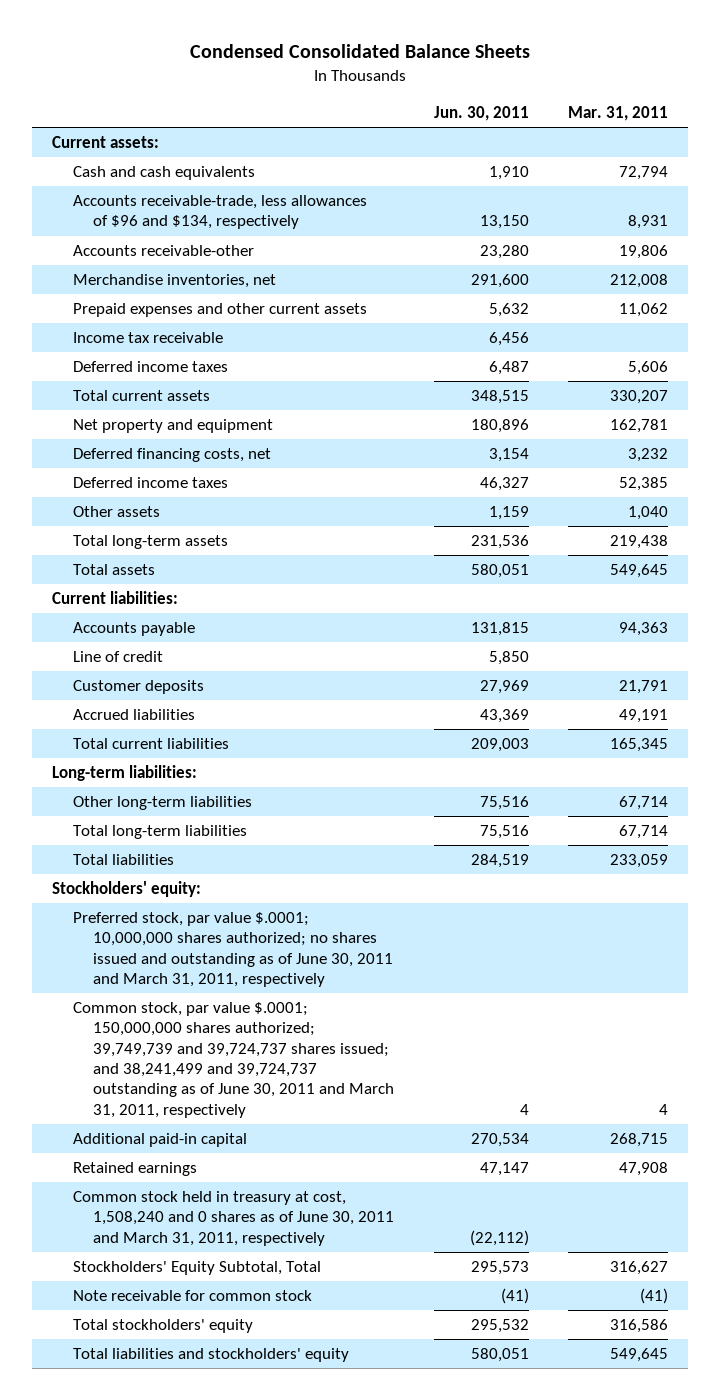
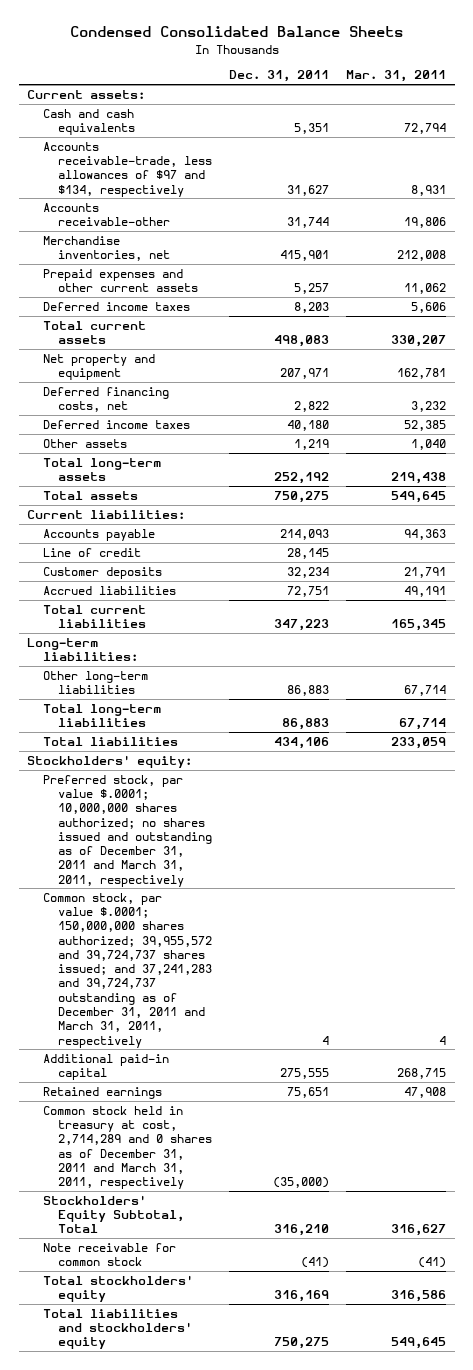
- | Jun. 30, 2011 | Mar. 31, 2011
+ | Dec. 31, 2011 | Mar. 31, 2011
- Accounts receivable-trade, less allowances of $96 and $134, respectively | 13,150 | 8,931
+ Accounts receivable-trade, less allowances of $97 and $134, respectively | 31,627 | 8,931
- Income tax receivable | 6,456 |
- Preferred stock, par value $.0001; 10,000,000 shares authorized; no shares issued and outstanding as of June 30, 2011 and March 31, 2011, respectively
- Common stock, par value $.0001; 150,000,000 shares authorized; 39,749,739 and 39,724,737 shares issued; and 38,241,499 and 39,724,737 outstanding as of June 30, 2011 and March 31, 2011, respectively | 4 | 4
+ Preferred stock, par value $.0001; 10,000,000 shares authorized; no shares issued and outstanding as of December 31, 2011 and March 31, 2011, respectively
+ Common stock, par value $.0001; 150,000,000 shares authorized; 39,955,572 and 39,724,737 shares issued; and 37,241,283 and 39,724,737 outstanding as of December 31, 2011 and March 31, 2011, respectively | 4 | 4
- Common stock held in treasury at cost, 1,508,240 and 0 shares as of June 30, 2011 and March 31, 2011, respectively | (22,112) |
+ Common stock held in treasury at cost, 2,714,289 and 0 shares as of December 31, 2011 and March 31, 2011, respectively | (35,000) |

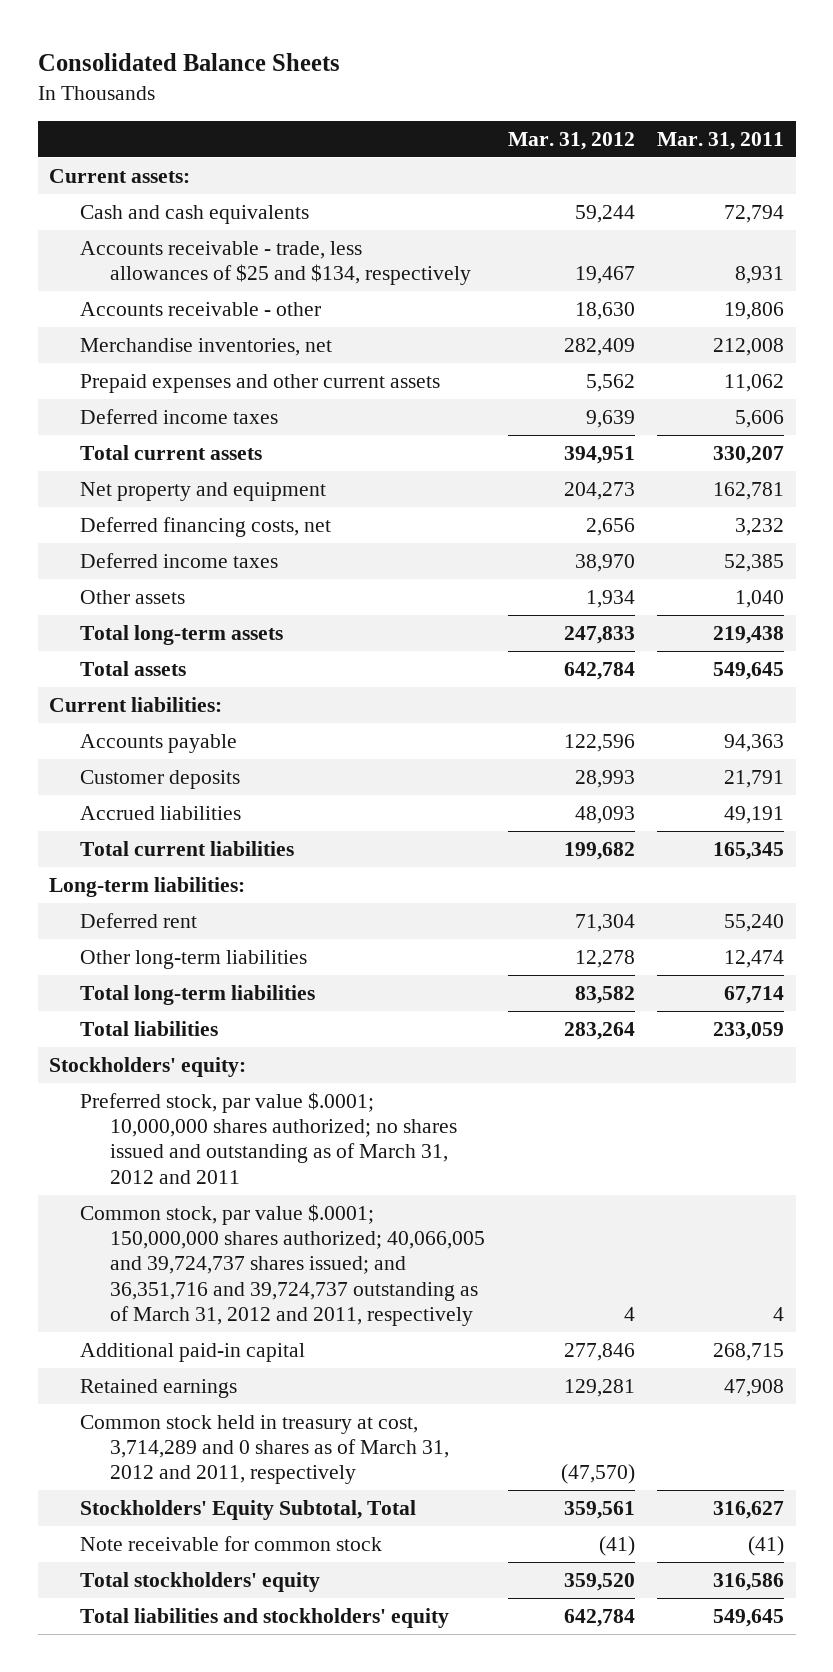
- Condensed Consolidated Balance Sheets
+ Consolidated Balance Sheets
- | Dec. 31, 2011 | Mar. 31, 2011
+ | Mar. 31, 2012 | Mar. 31, 2011
- Accounts receivable-trade, less allowances of $97 and $134, respectively | 31,627 | 8,931
- Accounts receivable-other | 31,744 | 19,806
+ Accounts receivable - trade, less allowances of $25 and $134, respectively | 19,467 | 8,931
+ Accounts receivable - other | 18,630 | 19,806
- Line of credit | 28,145 |
- Other long-term liabilities | 86,883 | 67,714
+ Deferred rent | 71,304 | 55,240
+ Other long-term liabilities | 12,278 | 12,474
- Preferred stock, par value $.0001; 10,000,000 shares authorized; no shares issued and outstanding as of December 31, 2011 and March 31, 2011, respectively
- Common stock, par value $.0001; 150,000,000 shares authorized; 39,955,572 and 39,724,737 shares issued; and 37,241,283 and 39,724,737 outstanding as of December 31, 2011 and March 31, 2011, respectively | 4 | 4
+ Preferred stock, par value $.0001; 10,000,000 shares authorized; no shares issued and outstanding as of March 31, 2012 and 2011
+ Common stock, par value $.0001; 150,000,000 shares authorized; 40,066,005 and 39,724,737 shares issued; and 36,351,716 and 39,724,737 outstanding as of March 31, 2012 and 2011, respectively | 4 | 4
- Common stock held in treasury at cost, 2,714,289 and 0 shares as of December 31, 2011 and March 31, 2011, respectively | (35,000) |
+ Common stock held in treasury at cost, 3,714,289 and 0 shares as of March 31, 2012 and 2011, respectively | (47,570) |

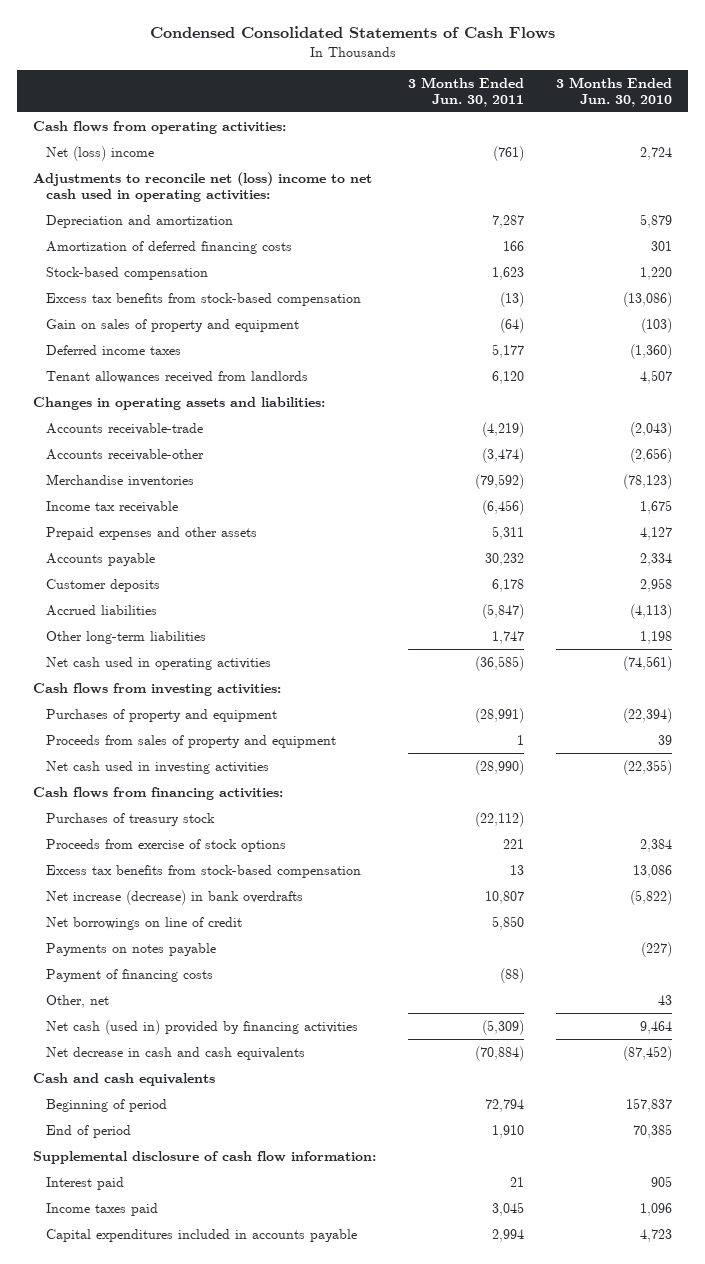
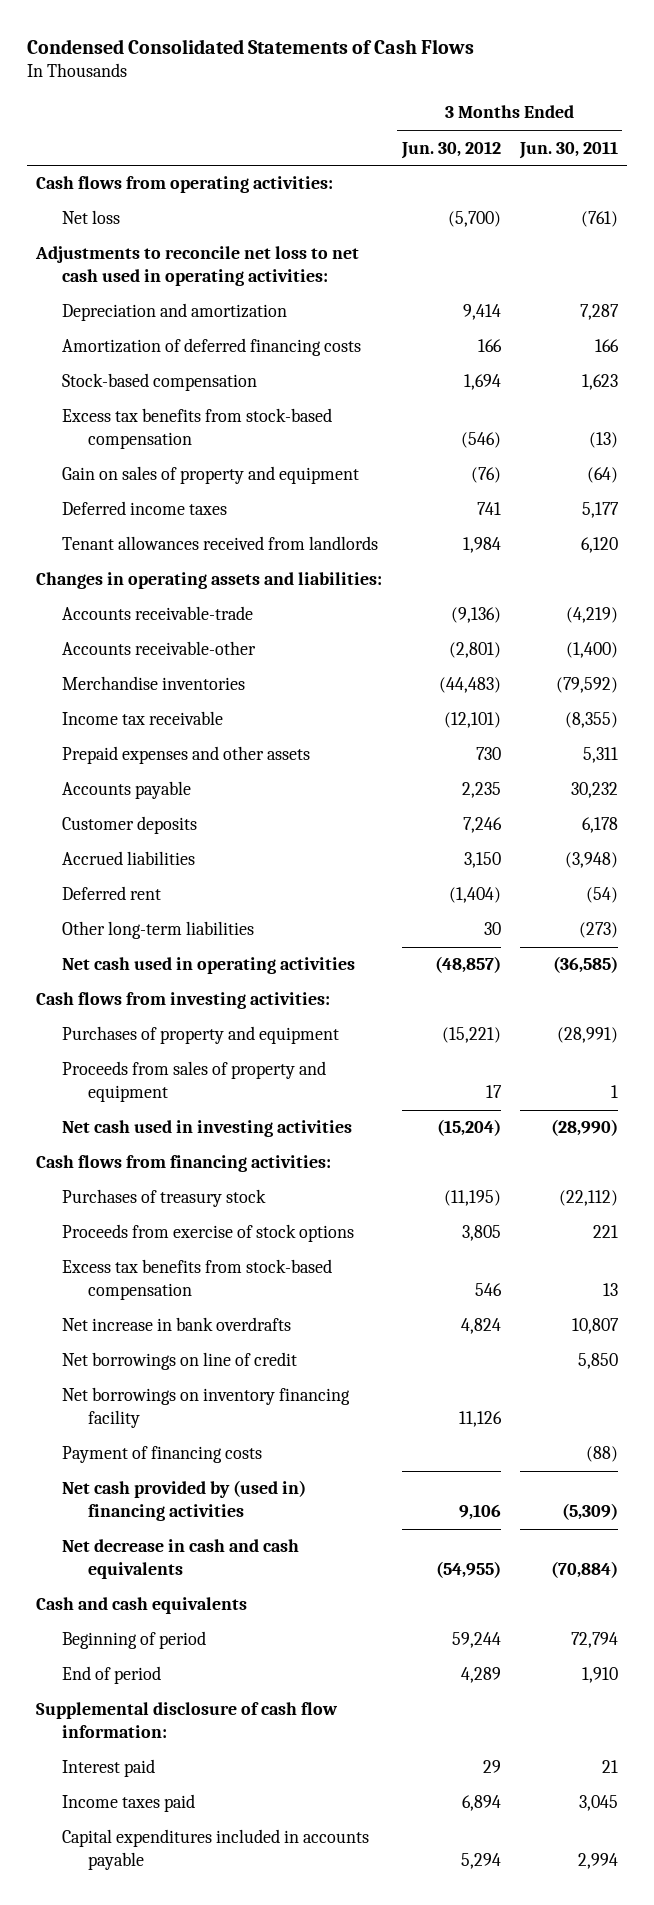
- | 3 Months Ended Jun. 30, 2011 | 3 Months Ended Jun. 30, 2010
+ | 3 Months Ended Jun. 30, 2012 | 3 Months Ended Jun. 30, 2011
- Net (loss) income | (761) | 2,724
- Adjustments to reconcile net (loss) income to net cash used in operating activities:
+ Net loss | (5,700) | (761)
+ Adjustments to reconcile net loss to net cash used in operating activities:
- Accounts receivable-other | (3,474) | (2,656)
+ Accounts receivable-other | (2,801) | (1,400)
- Income tax receivable | (6,456) | 1,675
+ Income tax receivable | (12,101) | (8,355)
- Accrued liabilities | (5,847) | (4,113)
- Other long-term liabilities | 1,747 | 1,198
+ Accrued liabilities | 3,150 | (3,948)
+ Deferred rent | (1,404) | (54)
+ Other long-term liabilities | 30 | (273)
- Net increase (decrease) in bank overdrafts | 10,807 | (5,822)
+ Net increase in bank overdrafts | 4,824 | 10,807
- Payments on notes payable | | (227)
+ Net borrowings on inventory financing facility | 11,126 |
- Other, net | | 43
- Net cash (used in) provided by financing activities | (5,309) | 9,464
+ Net cash provided by (used in) financing activities | 9,106 | (5,309)

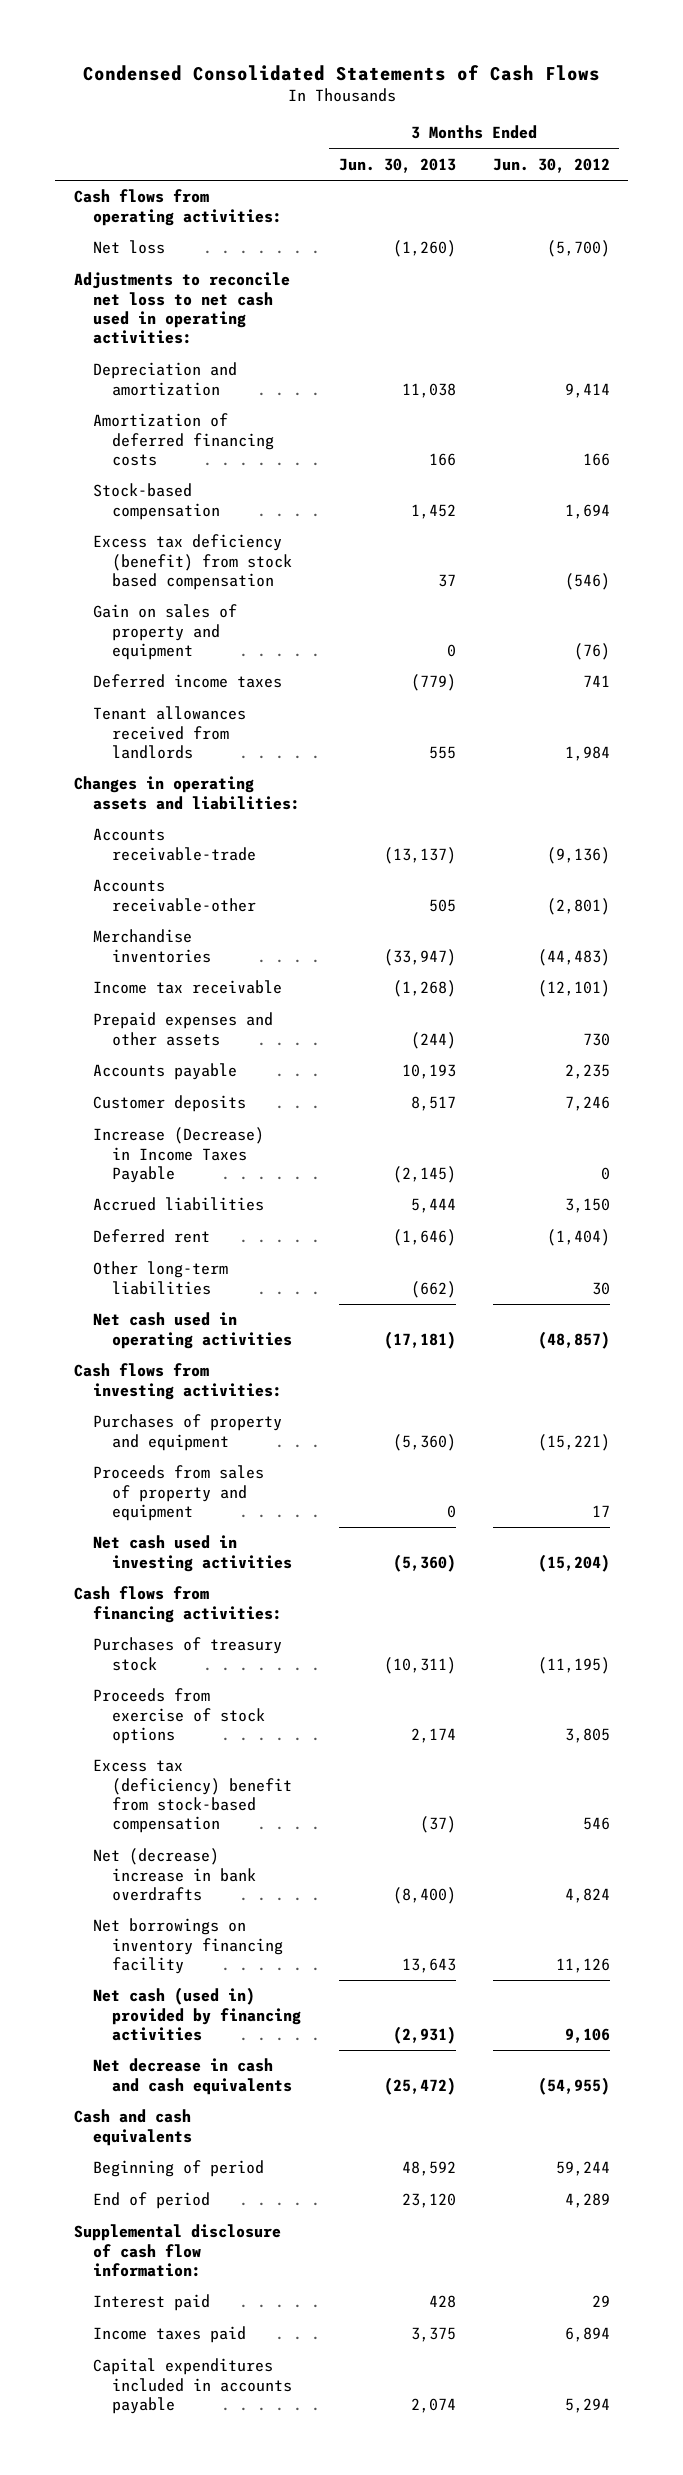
- | 3 Months Ended Jun. 30, 2012 | 3 Months Ended Jun. 30, 2011
+ | 3 Months Ended Jun. 30, 2013 | 3 Months Ended Jun. 30, 2012
- Excess tax benefits from stock-based compensation | (546) | (13)
+ Excess tax deficiency (benefit) from stock based compensation | 37 | (546)
+ Increase (Decrease) in Income Taxes Payable | (2,145) | 0
- Excess tax benefits from stock-based compensation | 546 | 13
- Net increase in bank overdrafts | 4,824 | 10,807
- Net borrowings on line of credit | | 5,850
+ Excess tax (deficiency) benefit from stock-based compensation | (37) | 546
+ Net (decrease) increase in bank overdrafts | (8,400) | 4,824
- Payment of financing costs | | (88)
- Net cash provided by (used in) financing activities | 9,106 | (5,309)
+ Net cash (used in) provided by financing activities | (2,931) | 9,106

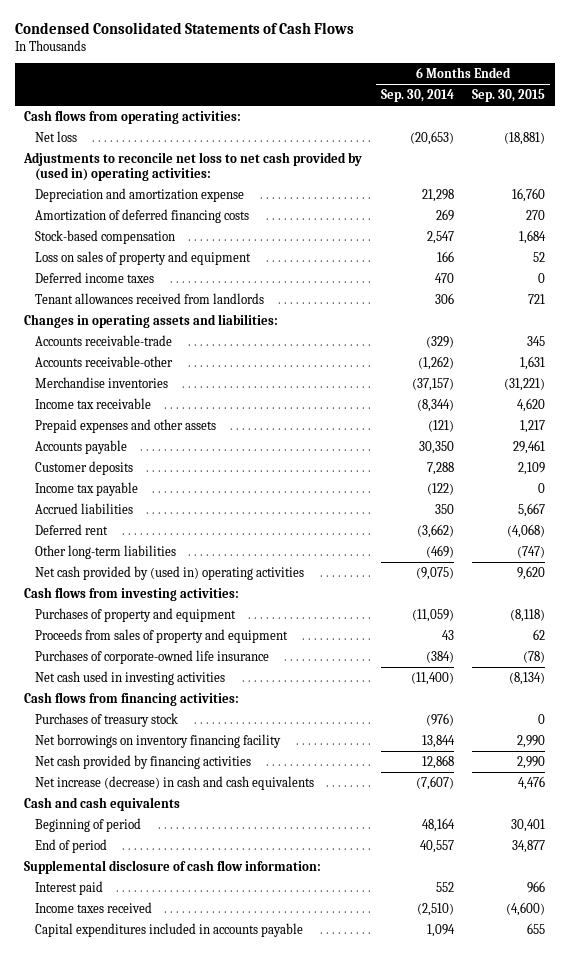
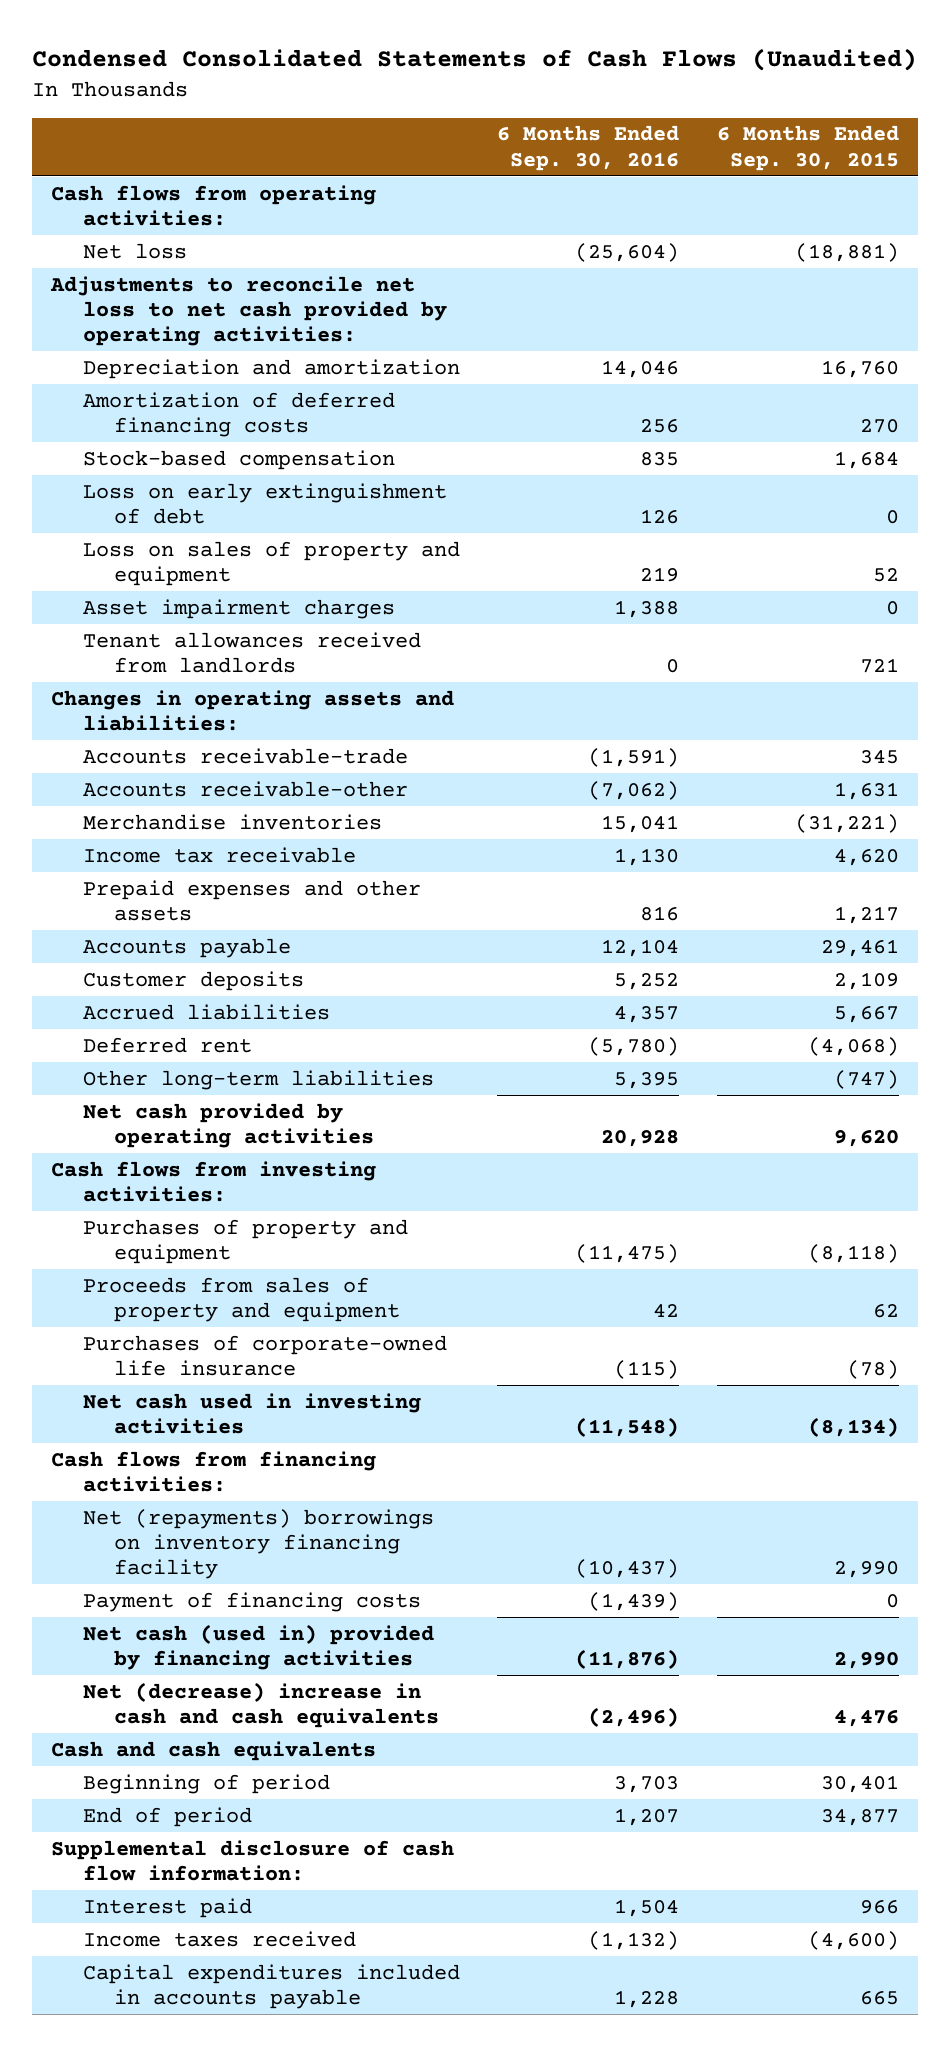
- Condensed Consolidated Statements of Cash Flows
+ Condensed Consolidated Statements of Cash Flows (Unaudited)
- | 6 Months Ended Sep. 30, 2014 | 6 Months Ended Sep. 30, 2015
+ | 6 Months Ended Sep. 30, 2016 | 6 Months Ended Sep. 30, 2015
- Adjustments to reconcile net loss to net cash provided by (used in) operating activities:
- Depreciation and amortization expense | 21,298 | 16,760
+ Adjustments to reconcile net loss to net cash provided by operating activities:
+ Depreciation and amortization | 14,046 | 16,760
+ Loss on early extinguishment of debt | 126 | 0
- Deferred income taxes | 470 | 0
+ Asset impairment charges | 1,388 | 0
- Income tax payable | (122) | 0
- Net cash provided by (used in) operating activities | (9,075) | 9,620
+ Net cash provided by operating activities | 20,928 | 9,620
- Purchases of treasury stock | (976) | 0
- Net borrowings on inventory financing facility | 13,844 | 2,990
- Net cash provided by financing activities | 12,868 | 2,990
- Net increase (decrease) in cash and cash equivalents | (7,607) | 4,476
+ Net (repayments) borrowings on inventory financing facility | (10,437) | 2,990
+ Payment of financing costs | (1,439) | 0
+ Net cash (used in) provided by financing activities | (11,876) | 2,990
+ Net (decrease) increase in cash and cash equivalents | (2,496) | 4,476
- Capital expenditures included in accounts payable | 1,094 | 655
+ Capital expenditures included in accounts payable | 1,228 | 665

